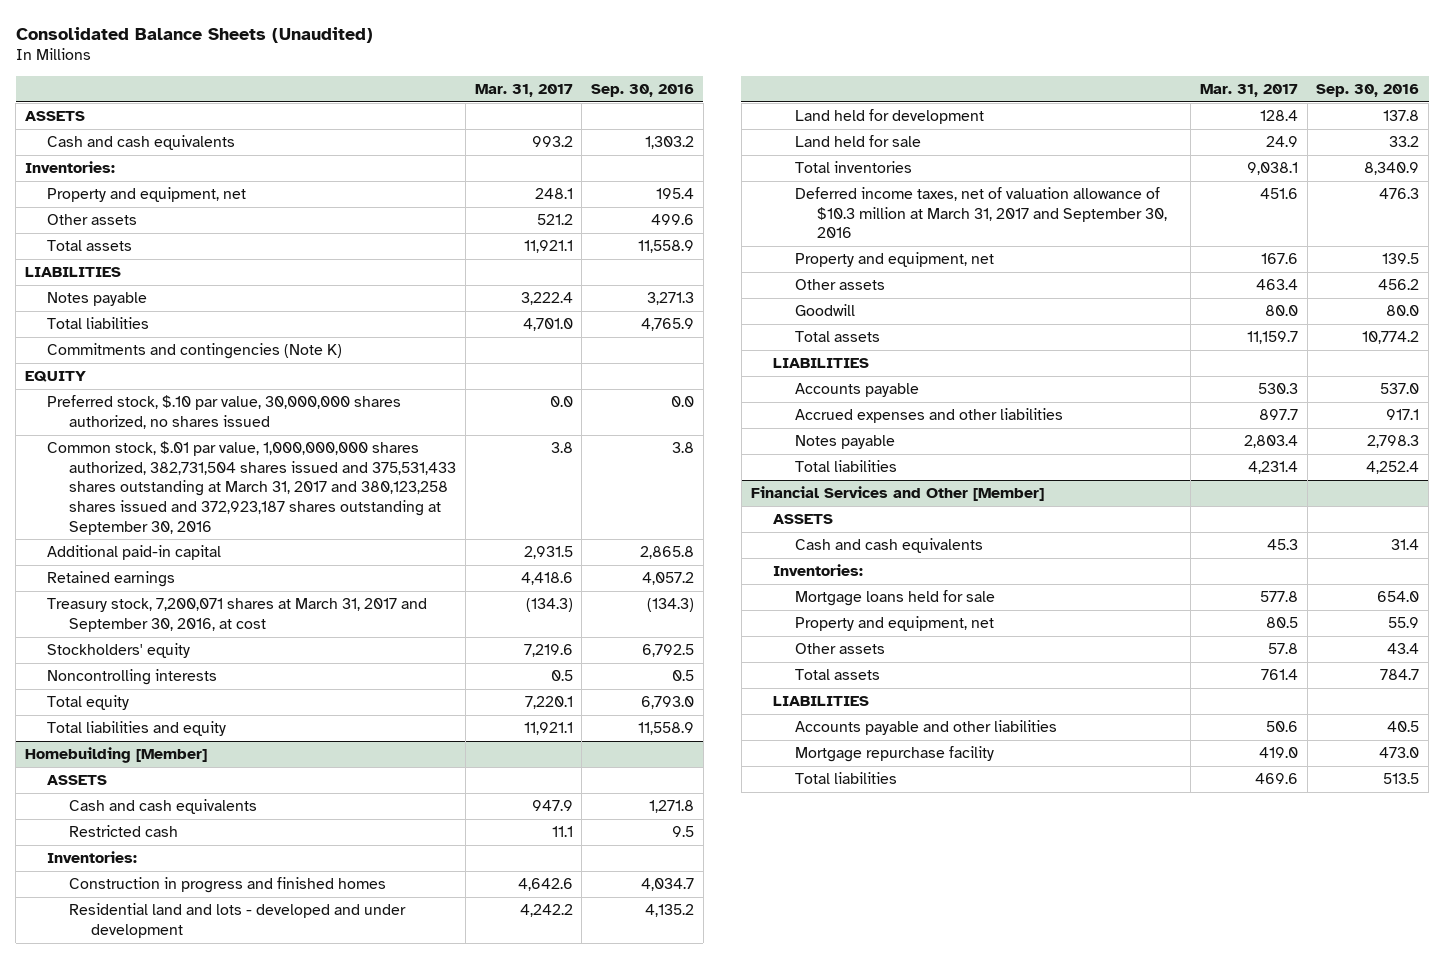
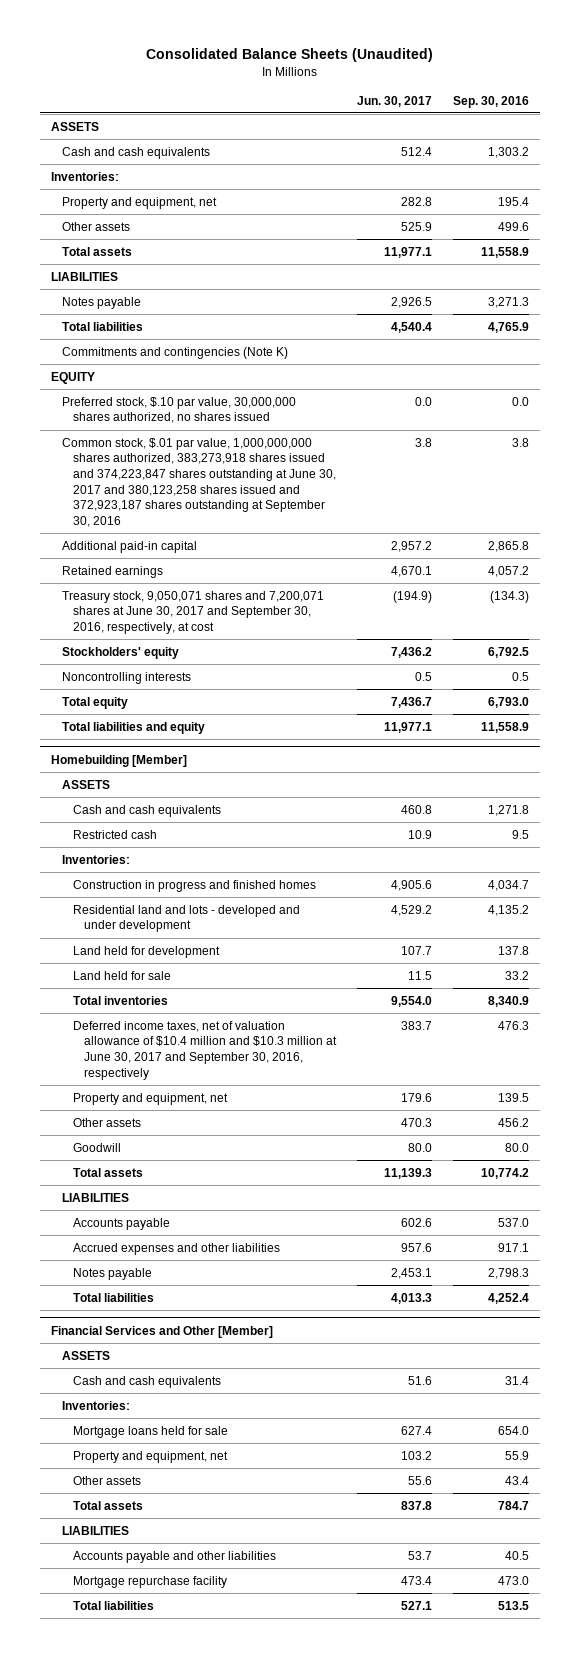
- | Mar. 31, 2017 | Sep. 30, 2016
+ | Jun. 30, 2017 | Sep. 30, 2016
- Common stock, $.01 par value, 1,000,000,000 shares authorized, 382,731,504 shares issued and 375,531,433 shares outstanding at March 31, 2017 and 380,123,258 shares issued and 372,923,187 shares outstanding at September 30, 2016 | 3.8 | 3.8
+ Common stock, $.01 par value, 1,000,000,000 shares authorized, 383,273,918 shares issued and 374,223,847 shares outstanding at June 30, 2017 and 380,123,258 shares issued and 372,923,187 shares outstanding at September 30, 2016 | 3.8 | 3.8
- Treasury stock, 7,200,071 shares at March 31, 2017 and September 30, 2016, at cost | (134.3) | (134.3)
+ Treasury stock, 9,050,071 shares and 7,200,071 shares at June 30, 2017 and September 30, 2016, respectively, at cost | (194.9) | (134.3)
@ Homebuilding [Member]
- Deferred income taxes, net of valuation allowance of $10.3 million at March 31, 2017 and September 30, 2016 | 451.6 | 476.3
+ Deferred income taxes, net of valuation allowance of $10.4 million and $10.3 million at June 30, 2017 and September 30, 2016, respectively | 383.7 | 476.3

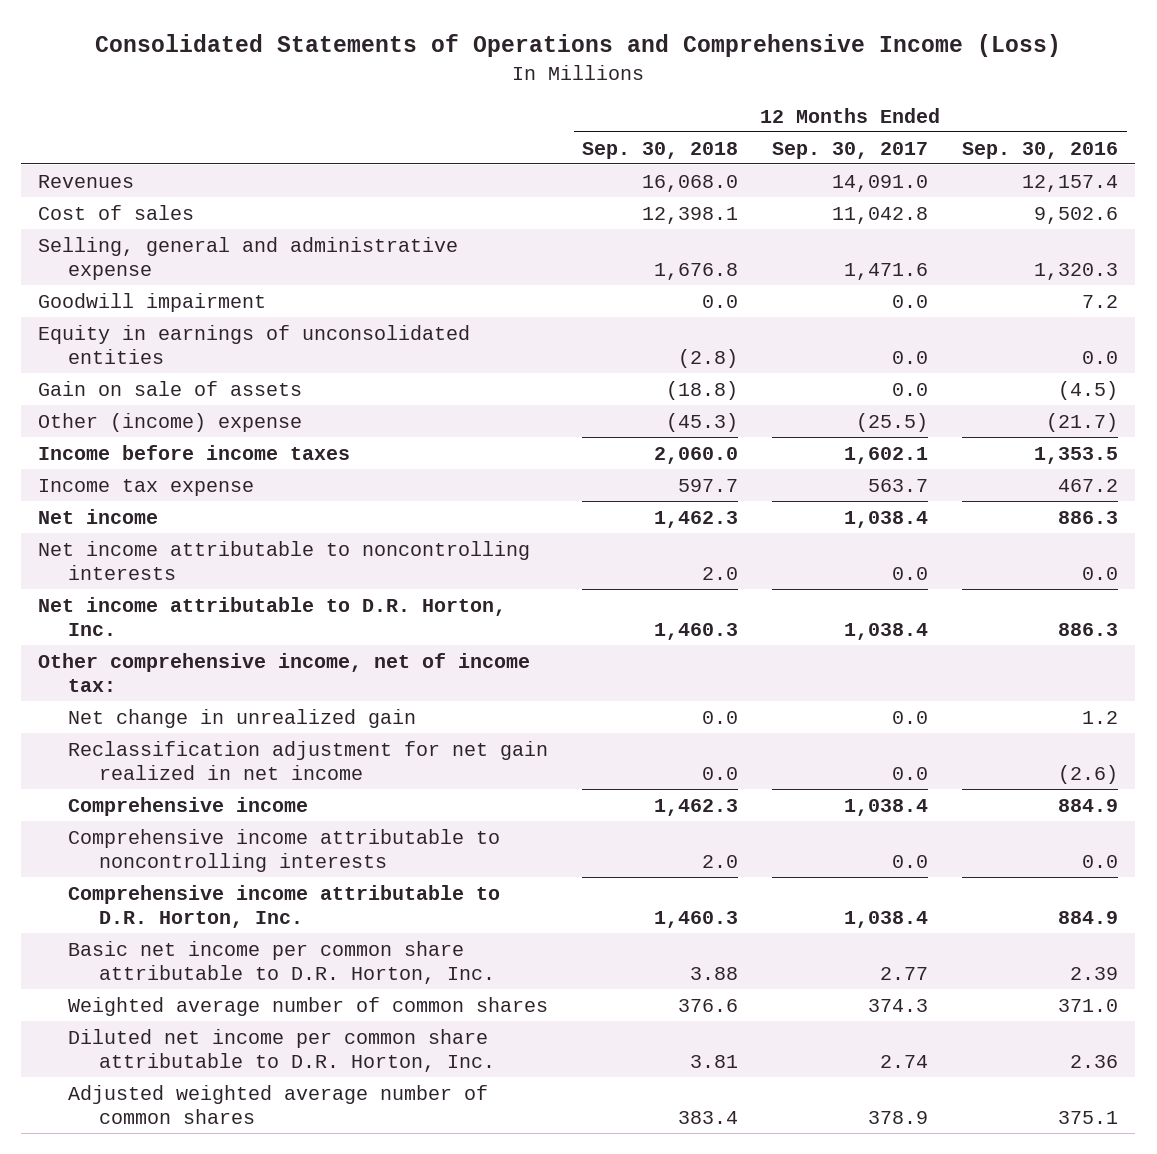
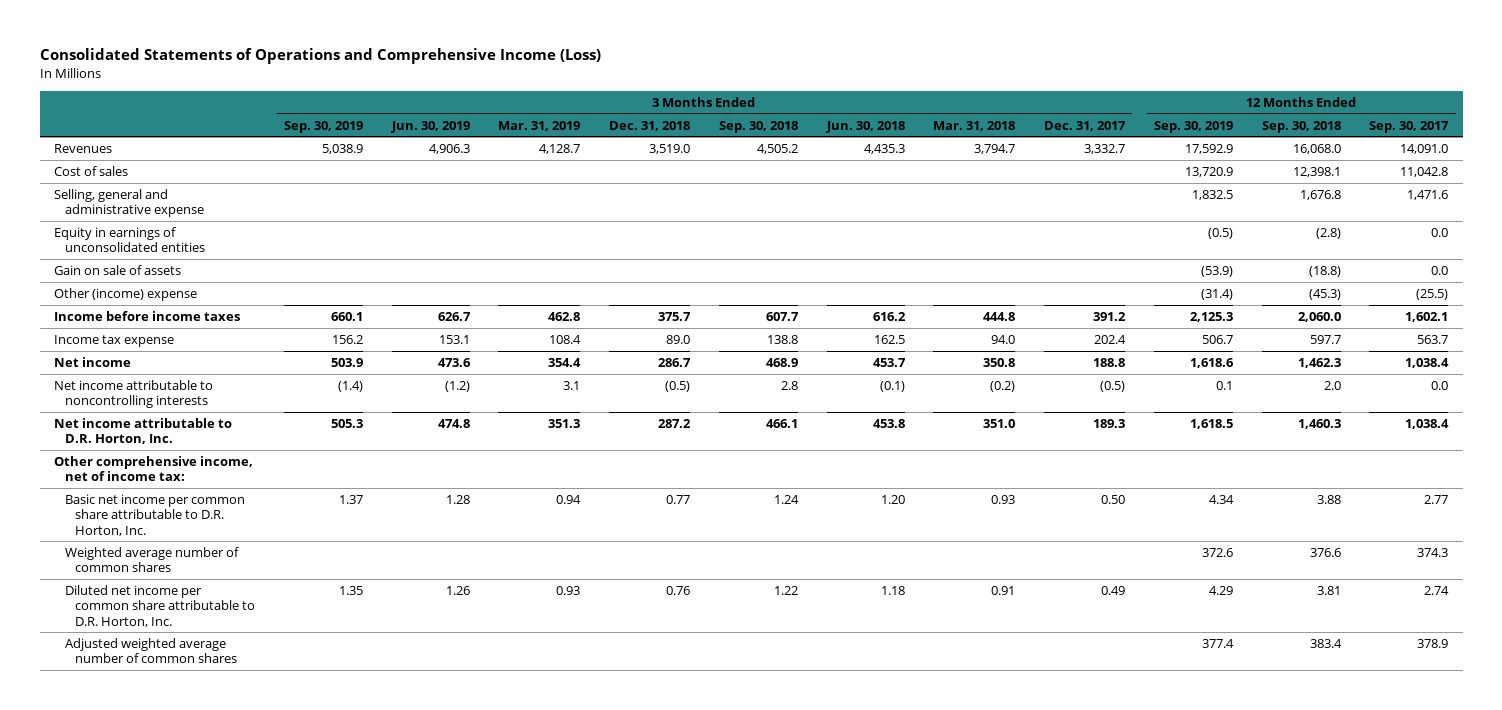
- | 12 Months Ended Sep. 30, 2018 | 12 Months Ended Sep. 30, 2017 | 12 Months Ended Sep. 30, 2016
+ | 3 Months Ended Sep. 30, 2019 | 3 Months Ended Jun. 30, 2019 | 3 Months Ended Mar. 31, 2019 | 3 Months Ended Dec. 31, 2018 | 3 Months Ended Sep. 30, 2018 | 3 Months Ended Jun. 30, 2018 | 3 Months Ended Mar. 31, 2018 | 3 Months Ended Dec. 31, 2017 | 12 Months Ended Sep. 30, 2019 | 12 Months Ended Sep. 30, 2018 | 12 Months Ended Sep. 30, 2017
- Goodwill impairment | 0.0 | 0.0 | 7.2
- Net change in unrealized gain | 0.0 | 0.0 | 1.2
- Reclassification adjustment for net gain realized in net income | 0.0 | 0.0 | (2.6)
- Comprehensive income | 1,462.3 | 1,038.4 | 884.9
- Comprehensive income attributable to noncontrolling interests | 2.0 | 0.0 | 0.0
- Comprehensive income attributable to D.R. Horton, Inc. | 1,460.3 | 1,038.4 | 884.9

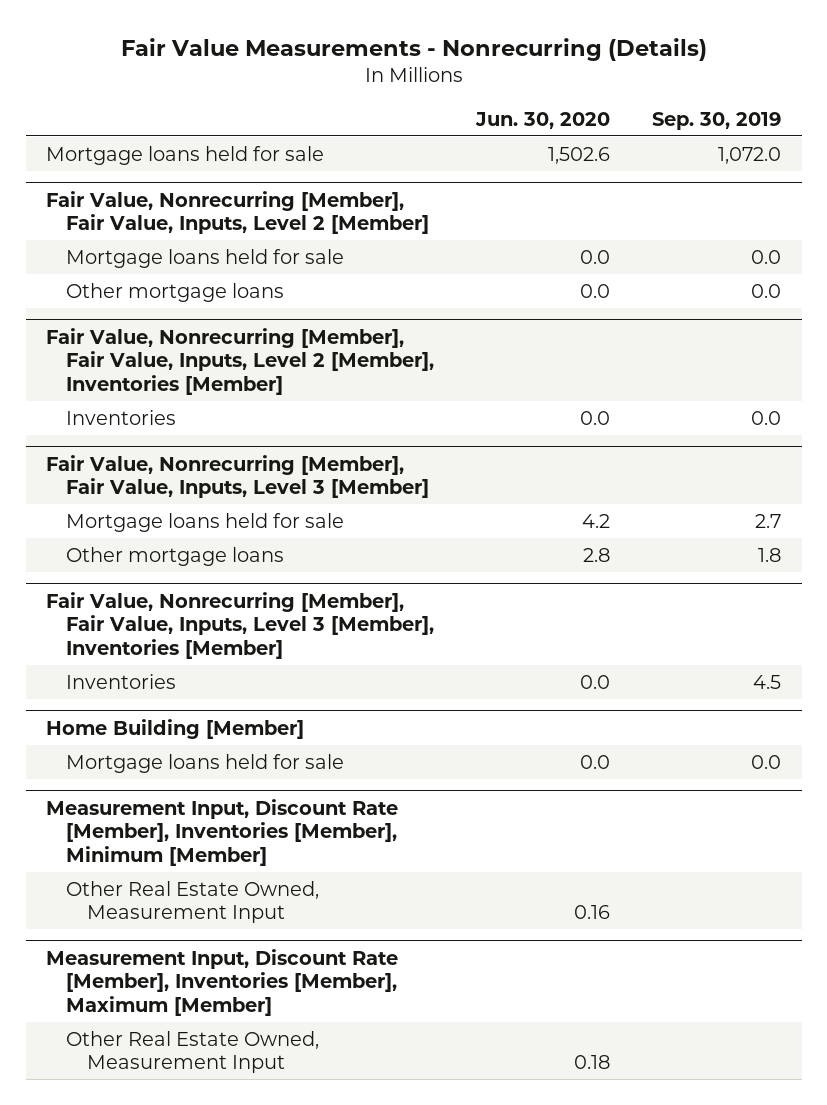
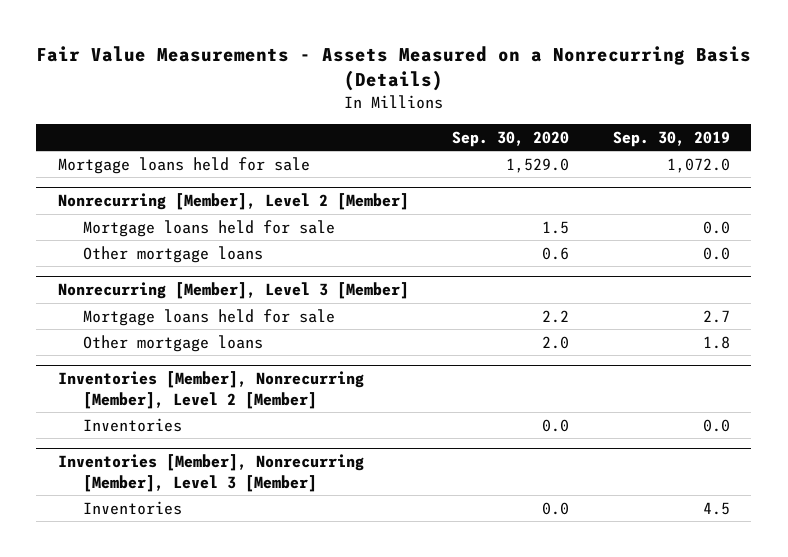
- Fair Value Measurements - Nonrecurring (Details)
+ Fair Value Measurements - Assets Measured on a Nonrecurring Basis (Details)
- | Jun. 30, 2020 | Sep. 30, 2019
+ | Sep. 30, 2020 | Sep. 30, 2019
- Fair Value, Nonrecurring [Member], Fair Value, Inputs, Level 2 [Member]
+ Nonrecurring [Member], Level 2 [Member]
- Fair Value, Nonrecurring [Member], Fair Value, Inputs, Level 2 [Member], Inventories [Member]
- Inventories | 0.0 | 0.0
- Fair Value, Nonrecurring [Member], Fair Value, Inputs, Level 3 [Member]
+ Nonrecurring [Member], Level 3 [Member]
- Fair Value, Nonrecurring [Member], Fair Value, Inputs, Level 3 [Member], Inventories [Member]
+ Inventories [Member], Nonrecurring [Member], Level 2 [Member]
+ Inventories | 0.0 | 0.0
+ Inventories [Member], Nonrecurring [Member], Level 3 [Member]
- Home Building [Member]
- Mortgage loans held for sale | 0.0 | 0.0
- Measurement Input, Discount Rate [Member], Inventories [Member], Minimum [Member]
- Other Real Estate Owned, Measurement Input | 0.16 |
- Measurement Input, Discount Rate [Member], Inventories [Member], Maximum [Member]
- Other Real Estate Owned, Measurement Input | 0.18 |

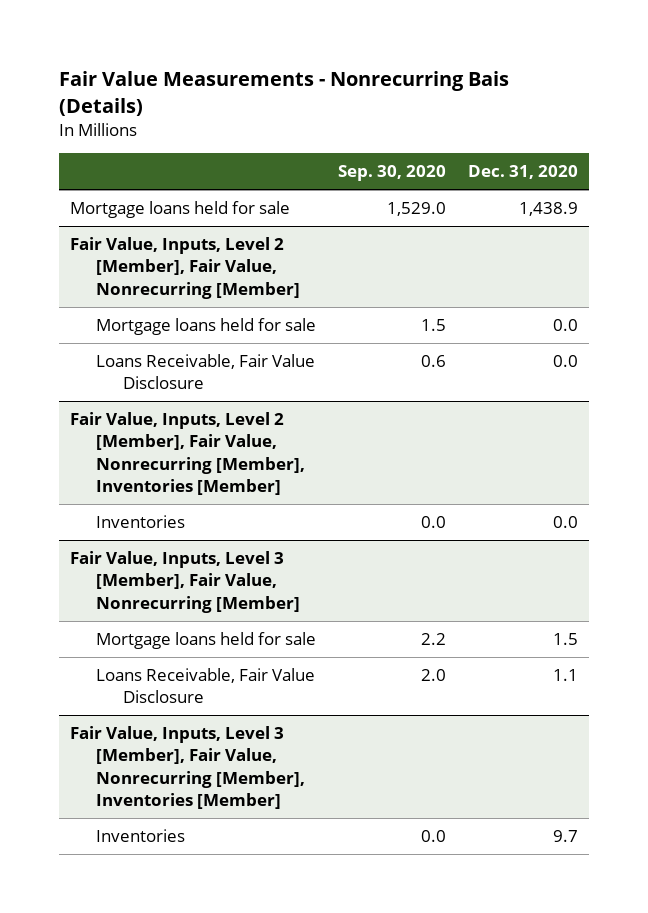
- Fair Value Measurements - Assets Measured on a Nonrecurring Basis (Details)
+ Fair Value Measurements - Nonrecurring Bais (Details)
- | Sep. 30, 2020 | Sep. 30, 2019
+ | Sep. 30, 2020 | Dec. 31, 2020
- Nonrecurring [Member], Level 2 [Member]
+ Fair Value, Inputs, Level 2 [Member], Fair Value, Nonrecurring [Member]
- Other mortgage loans | 0.6 | 0.0
- Nonrecurring [Member], Level 3 [Member]
- Mortgage loans held for sale | 2.2 | 2.7
- Other mortgage loans | 2.0 | 1.8
- Inventories [Member], Nonrecurring [Member], Level 2 [Member]
+ Loans Receivable, Fair Value Disclosure | 0.6 | 0.0
+ Fair Value, Inputs, Level 2 [Member], Fair Value, Nonrecurring [Member], Inventories [Member]
- Inventories [Member], Nonrecurring [Member], Level 3 [Member]
+ Fair Value, Inputs, Level 3 [Member], Fair Value, Nonrecurring [Member]
+ Mortgage loans held for sale | 2.2 | 1.5
+ Loans Receivable, Fair Value Disclosure | 2.0 | 1.1
+ Fair Value, Inputs, Level 3 [Member], Fair Value, Nonrecurring [Member], Inventories [Member]

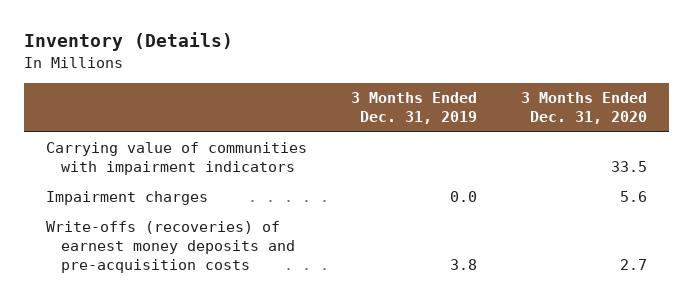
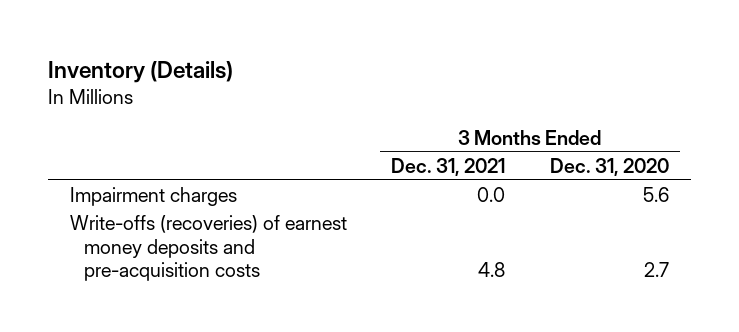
- | 3 Months Ended Dec. 31, 2019 | 3 Months Ended Dec. 31, 2020
+ | 3 Months Ended Dec. 31, 2021 | 3 Months Ended Dec. 31, 2020
- Carrying value of communities with impairment indicators | | 33.5

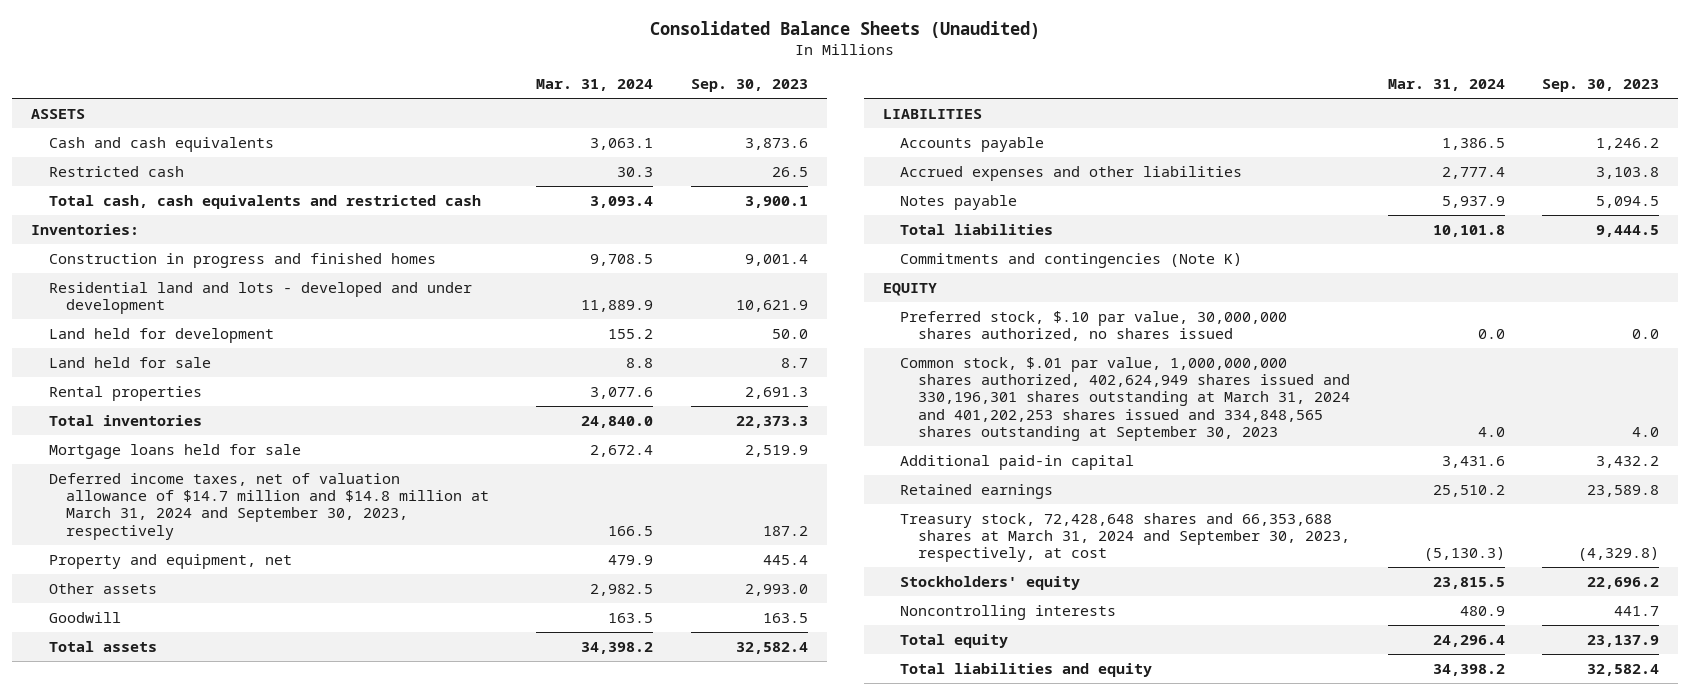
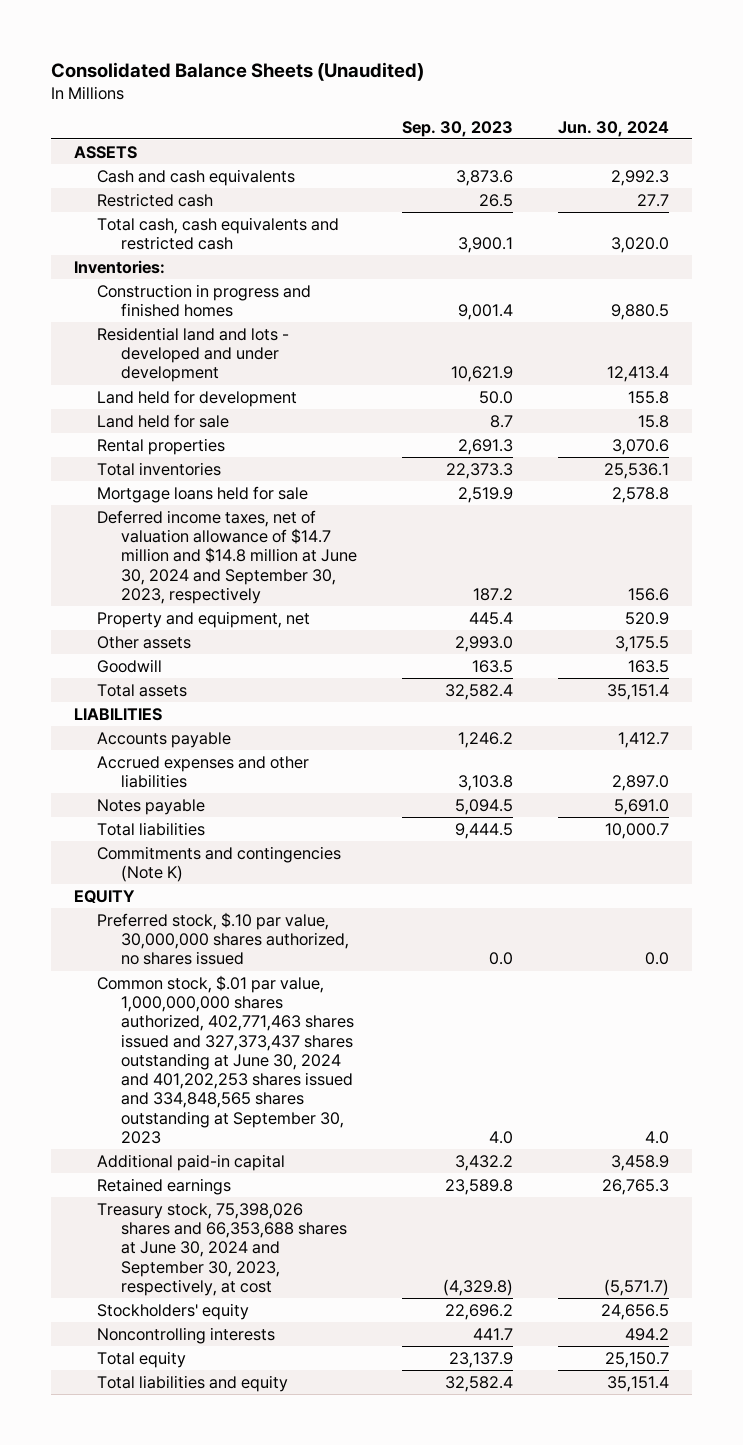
- | Mar. 31, 2024 | Sep. 30, 2023
+ | Sep. 30, 2023 | Jun. 30, 2024
- Deferred income taxes, net of valuation allowance of $14.7 million and $14.8 million at March 31, 2024 and September 30, 2023, respectively | 166.5 | 187.2
+ Deferred income taxes, net of valuation allowance of $14.7 million and $14.8 million at June 30, 2024 and September 30, 2023, respectively | 187.2 | 156.6
- Common stock, $.01 par value, 1,000,000,000 shares authorized, 402,624,949 shares issued and 330,196,301 shares outstanding at March 31, 2024 and 401,202,253 shares issued and 334,848,565 shares outstanding at September 30, 2023 | 4.0 | 4.0
+ Common stock, $.01 par value, 1,000,000,000 shares authorized, 402,771,463 shares issued and 327,373,437 shares outstanding at June 30, 2024 and 401,202,253 shares issued and 334,848,565 shares outstanding at September 30, 2023 | 4.0 | 4.0
- Treasury stock, 72,428,648 shares and 66,353,688 shares at March 31, 2024 and September 30, 2023, respectively, at cost | (5,130.3) | (4,329.8)
+ Treasury stock, 75,398,026 shares and 66,353,688 shares at June 30, 2024 and September 30, 2023, respectively, at cost | (4,329.8) | (5,571.7)

